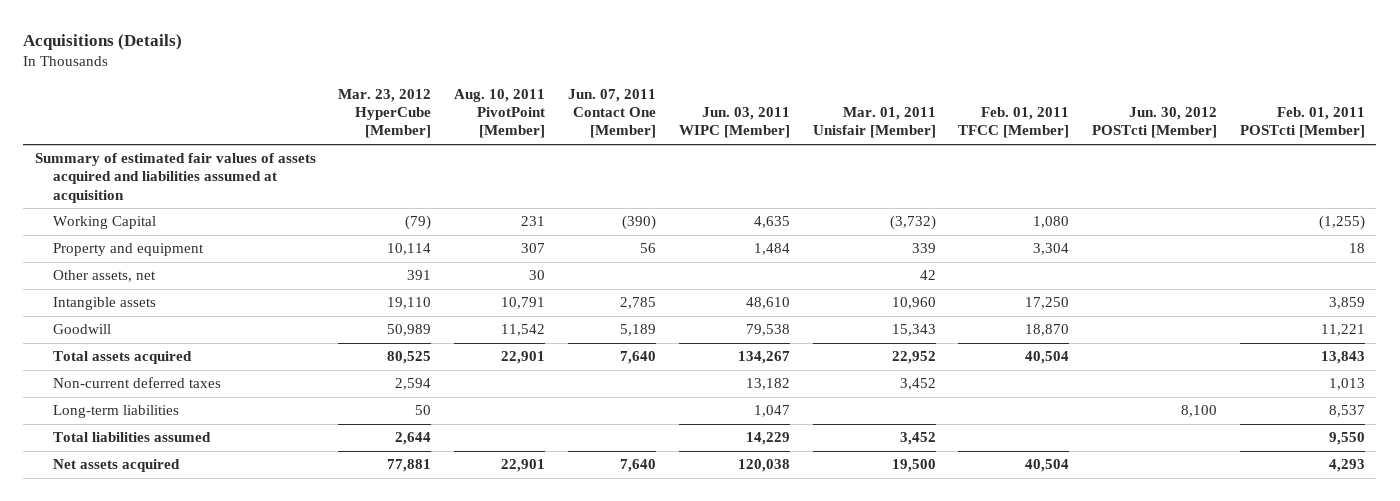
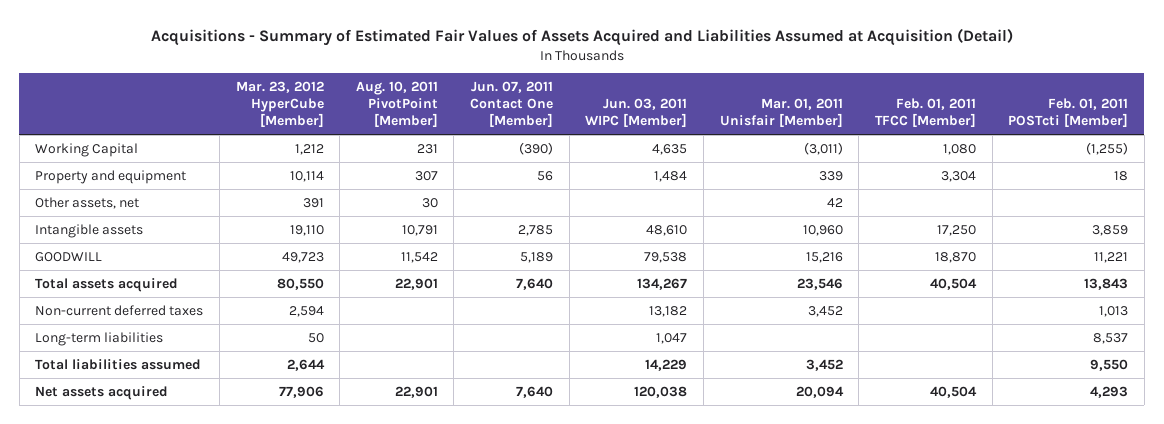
- Acquisitions (Details)
+ Acquisitions - Summary of Estimated Fair Values of Assets Acquired and Liabilities Assumed at Acquisition (Detail)
- | Mar. 23, 2012 HyperCube [Member] | Aug. 10, 2011 PivotPoint [Member] | Jun. 07, 2011 Contact One [Member] | Jun. 03, 2011 WIPC [Member] | Mar. 01, 2011 Unisfair [Member] | Feb. 01, 2011 TFCC [Member] | Jun. 30, 2012 POSTcti [Member] | Feb. 01, 2011 POSTcti [Member]
+ | Mar. 23, 2012 HyperCube [Member] | Aug. 10, 2011 PivotPoint [Member] | Jun. 07, 2011 Contact One [Member] | Jun. 03, 2011 WIPC [Member] | Mar. 01, 2011 Unisfair [Member] | Feb. 01, 2011 TFCC [Member] | Feb. 01, 2011 POSTcti [Member]
- Summary of estimated fair values of assets acquired and liabilities assumed at acquisition
- Working Capital | (79) | 231 | (390) | 4,635 | (3,732) | 1,080 | | (1,255)
+ Working Capital | 1,212 | 231 | (390) | 4,635 | (3,011) | 1,080 | (1,255)
- Goodwill | 50,989 | 11,542 | 5,189 | 79,538 | 15,343 | 18,870 | | 11,221
- Total assets acquired | 80,525 | 22,901 | 7,640 | 134,267 | 22,952 | 40,504 | | 13,843
+ GOODWILL | 49,723 | 11,542 | 5,189 | 79,538 | 15,216 | 18,870 | 11,221
+ Total assets acquired | 80,550 | 22,901 | 7,640 | 134,267 | 23,546 | 40,504 | 13,843
- Net assets acquired | 77,881 | 22,901 | 7,640 | 120,038 | 19,500 | 40,504 | | 4,293
+ Net assets acquired | 77,906 | 22,901 | 7,640 | 120,038 | 20,094 | 40,504 | 4,293

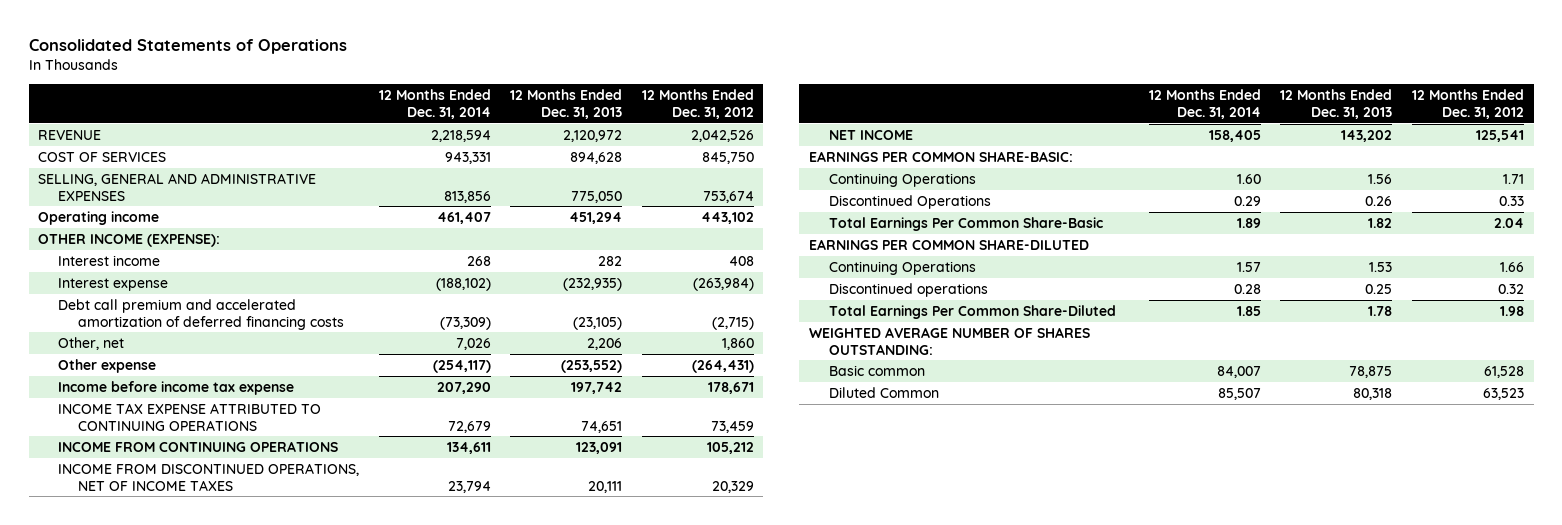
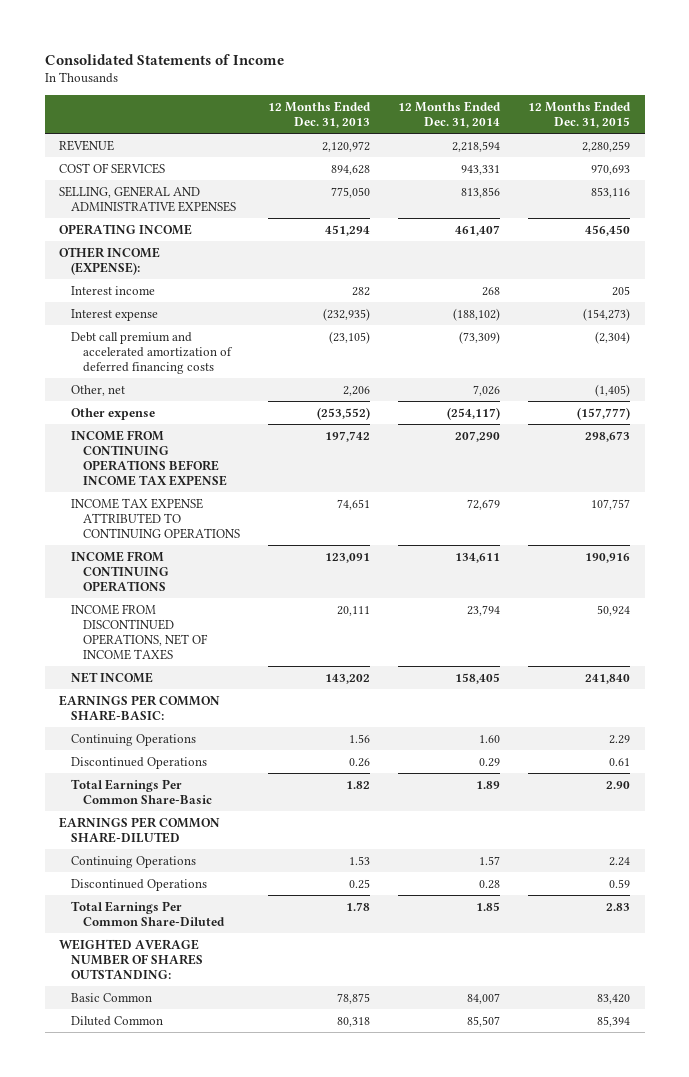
- Consolidated Statements of Operations
+ Consolidated Statements of Income
- | 12 Months Ended Dec. 31, 2014 | 12 Months Ended Dec. 31, 2013 | 12 Months Ended Dec. 31, 2012
+ | 12 Months Ended Dec. 31, 2013 | 12 Months Ended Dec. 31, 2014 | 12 Months Ended Dec. 31, 2015
- Operating income | 461,407 | 451,294 | 443,102
+ OPERATING INCOME | 451,294 | 461,407 | 456,450
- Income before income tax expense | 207,290 | 197,742 | 178,671
+ INCOME FROM CONTINUING OPERATIONS BEFORE INCOME TAX EXPENSE | 197,742 | 207,290 | 298,673
- Discontinued operations | 0.28 | 0.25 | 0.32
+ Discontinued Operations | 0.25 | 0.28 | 0.59
- Basic common | 84,007 | 78,875 | 61,528
+ Basic Common | 78,875 | 84,007 | 83,420

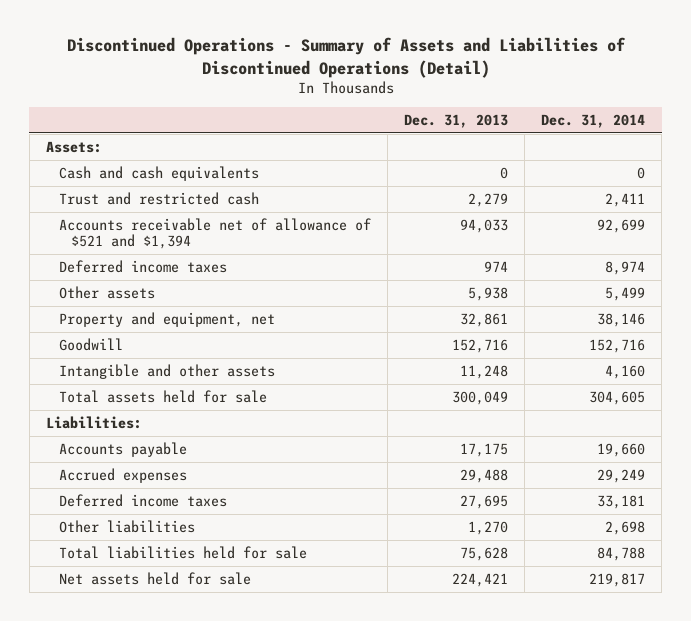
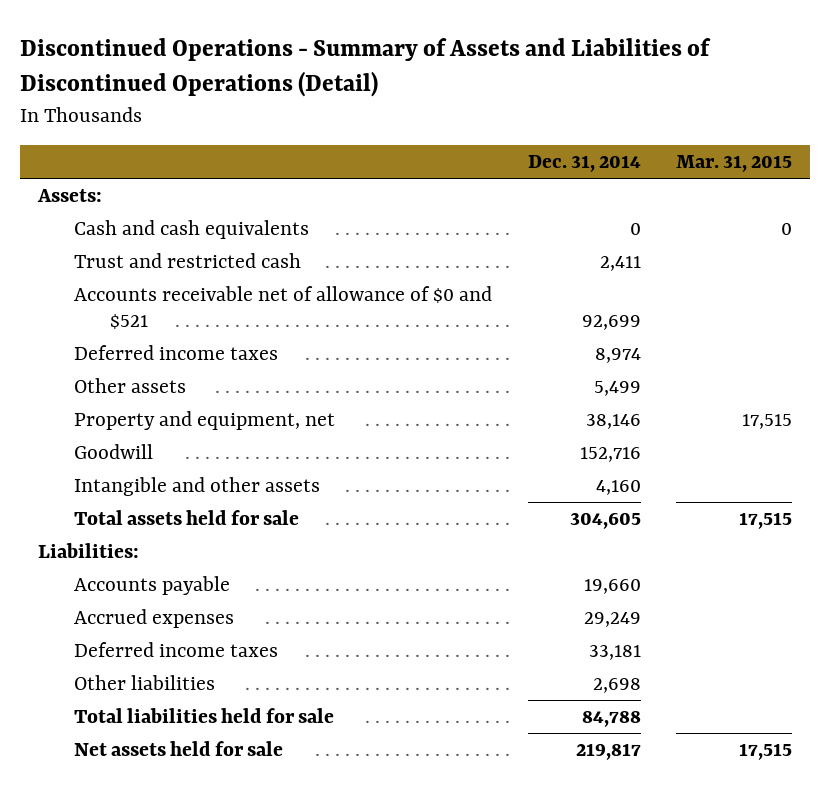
- | Dec. 31, 2013 | Dec. 31, 2014
+ | Dec. 31, 2014 | Mar. 31, 2015
- Accounts receivable net of allowance of $521 and $1,394 | 94,033 | 92,699
+ Accounts receivable net of allowance of $0 and $521 | 92,699 |

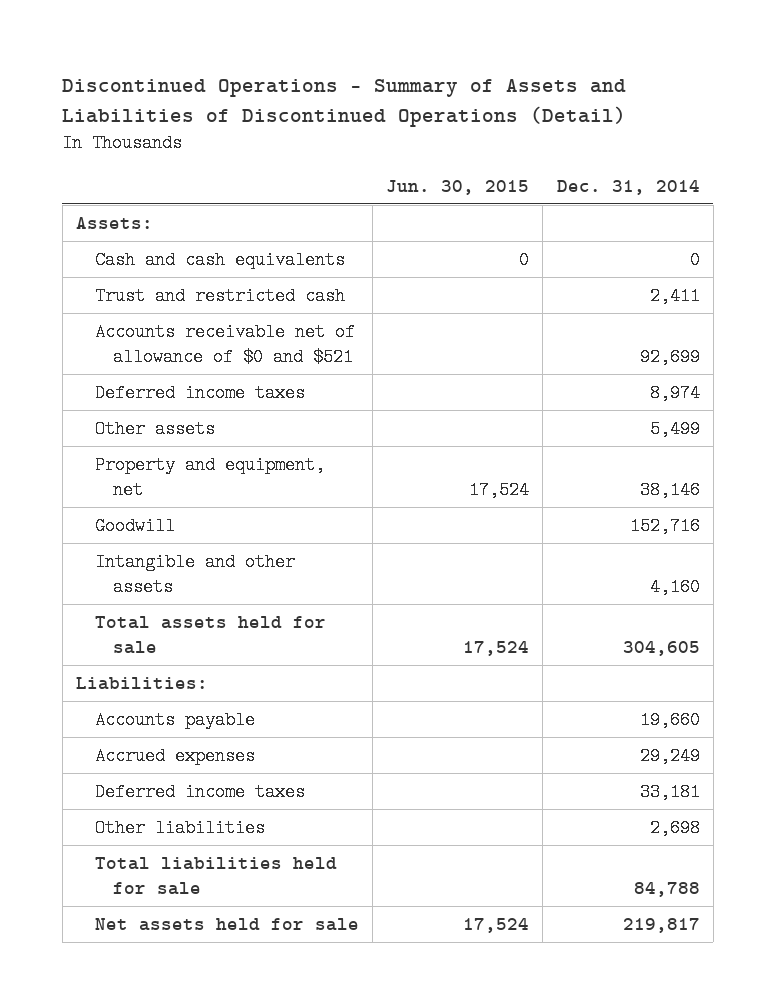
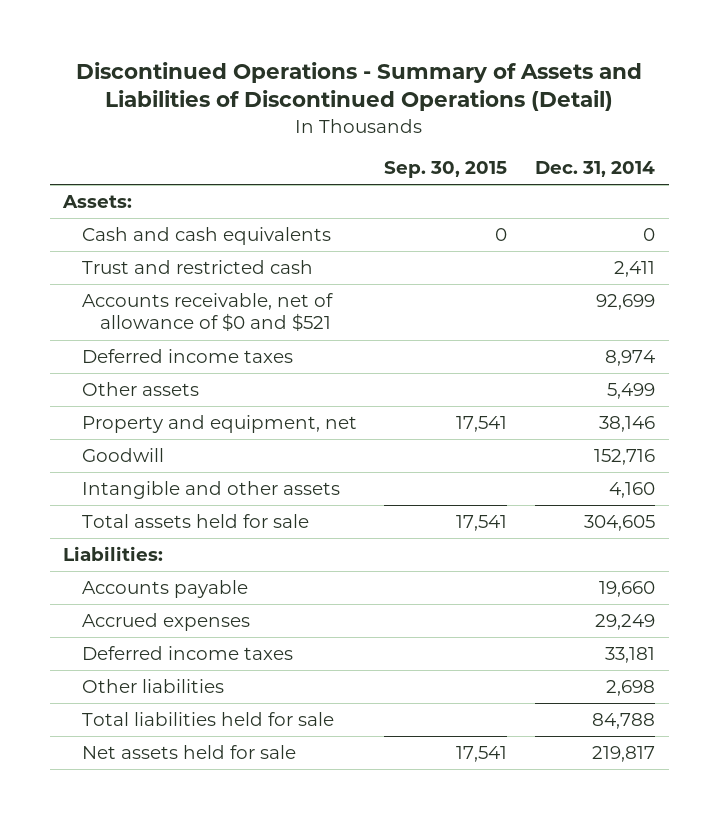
- | Jun. 30, 2015 | Dec. 31, 2014
+ | Sep. 30, 2015 | Dec. 31, 2014
- Accounts receivable net of allowance of $0 and $521 | | 92,699
+ Accounts receivable, net of allowance of $0 and $521 | | 92,699

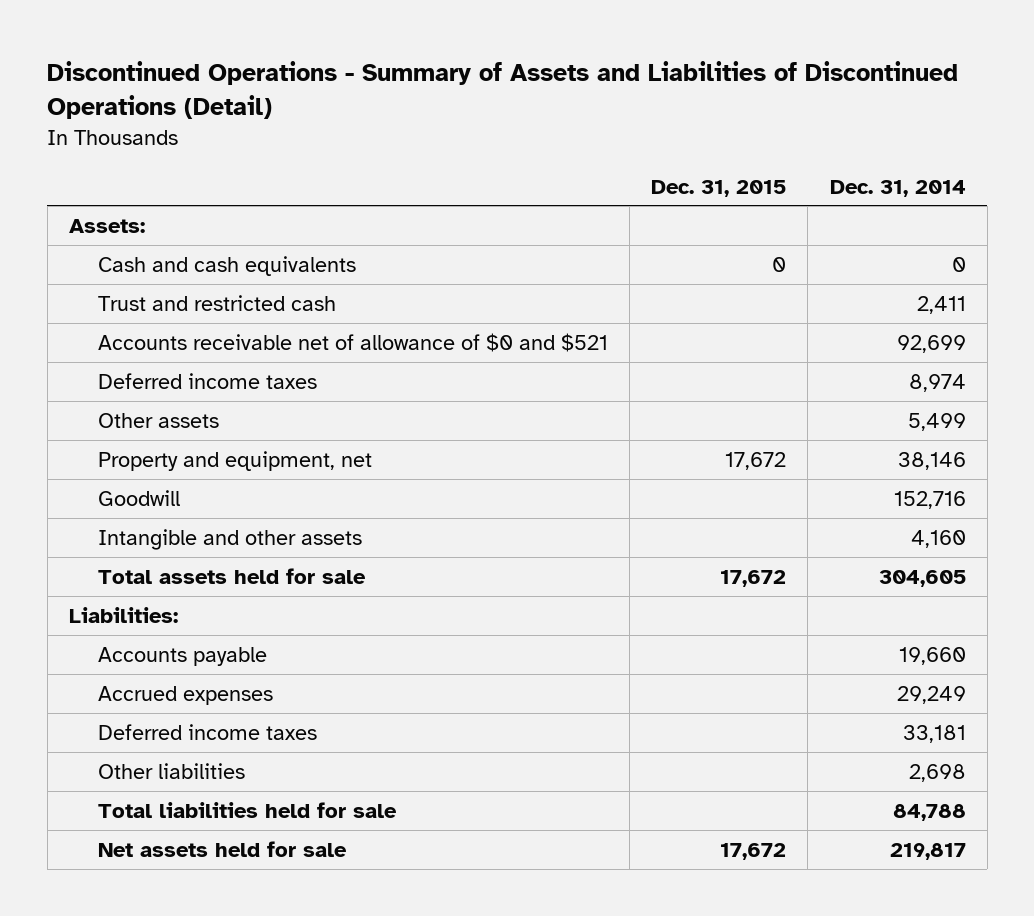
- | Sep. 30, 2015 | Dec. 31, 2014
+ | Dec. 31, 2015 | Dec. 31, 2014
- Accounts receivable, net of allowance of $0 and $521 | | 92,699
+ Accounts receivable net of allowance of $0 and $521 | | 92,699

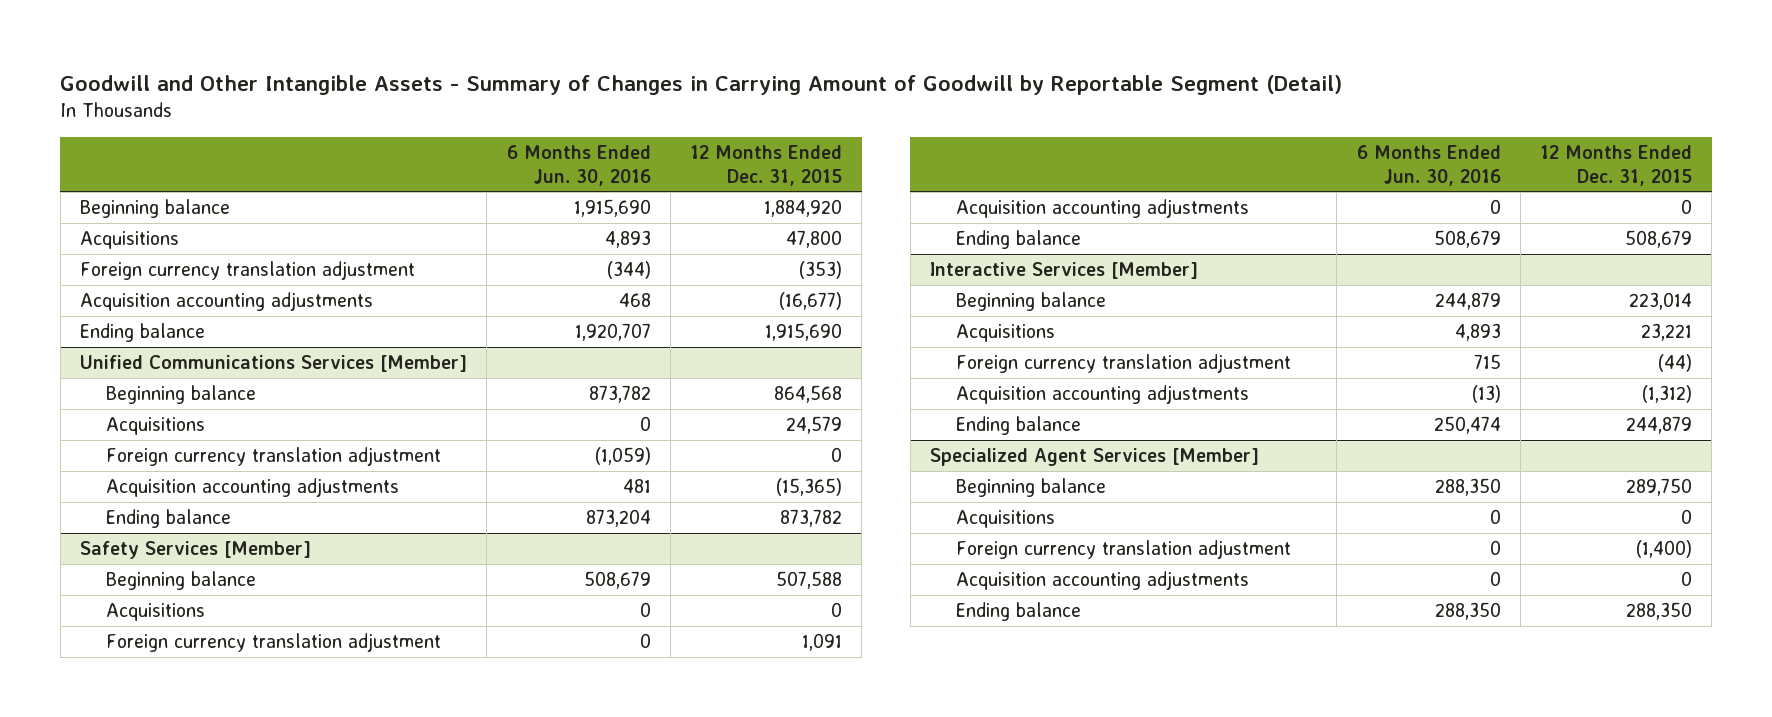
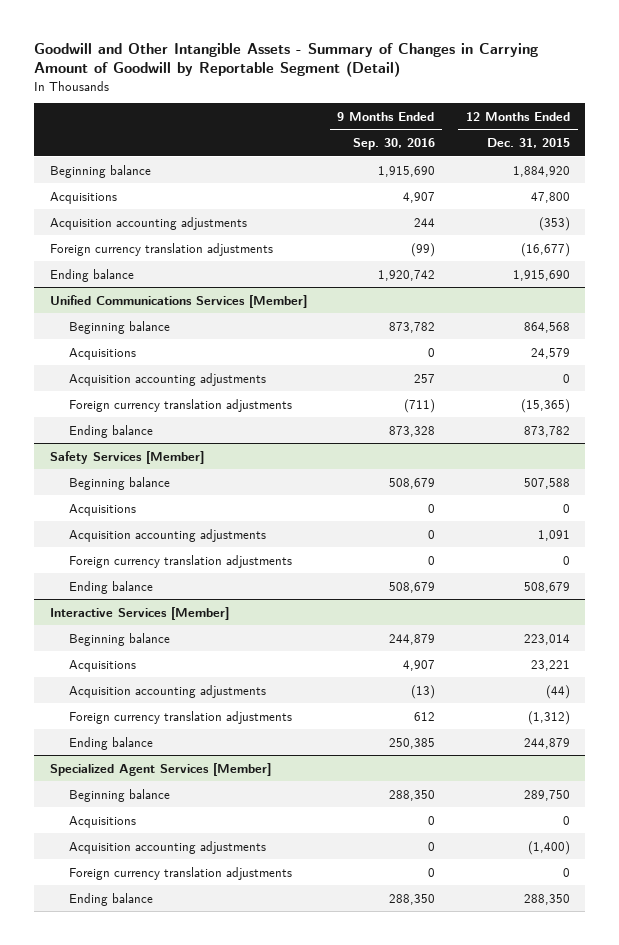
- | 6 Months Ended Jun. 30, 2016 | 12 Months Ended Dec. 31, 2015
+ | 9 Months Ended Sep. 30, 2016 | 12 Months Ended Dec. 31, 2015
- Foreign currency translation adjustment | (344) | (353)
- Acquisition accounting adjustments | 468 | (16,677)
+ Acquisition accounting adjustments | 244 | (353)
+ Foreign currency translation adjustments | (99) | (16,677)
@ Unified Communications Services [Member]
- Foreign currency translation adjustment | (1,059) | 0
- Acquisition accounting adjustments | 481 | (15,365)
+ Acquisition accounting adjustments | 257 | 0
+ Foreign currency translation adjustments | (711) | (15,365)
@ Safety Services [Member]
- Foreign currency translation adjustment | 0 | 1,091
- Acquisition accounting adjustments | 0 | 0
+ Acquisition accounting adjustments | 0 | 1,091
+ Foreign currency translation adjustments | 0 | 0
@ Interactive Services [Member]
- Foreign currency translation adjustment | 715 | (44)
- Acquisition accounting adjustments | (13) | (1,312)
+ Acquisition accounting adjustments | (13) | (44)
+ Foreign currency translation adjustments | 612 | (1,312)
@ Specialized Agent Services [Member]
- Foreign currency translation adjustment | 0 | (1,400)
- Acquisition accounting adjustments | 0 | 0
+ Acquisition accounting adjustments | 0 | (1,400)
+ Foreign currency translation adjustments | 0 | 0

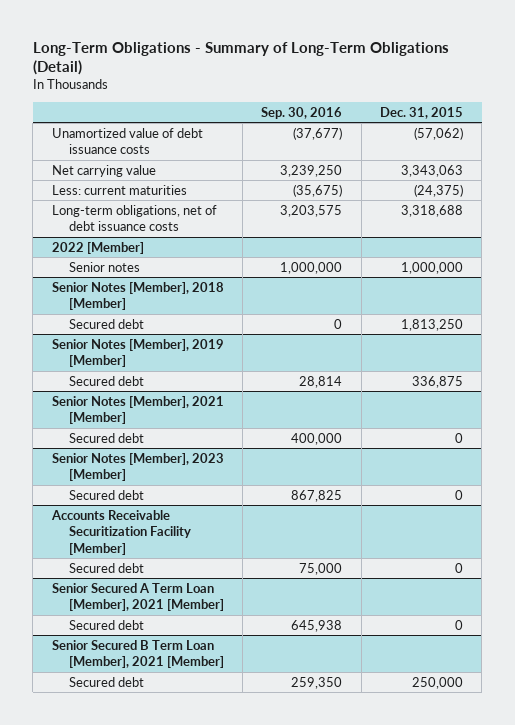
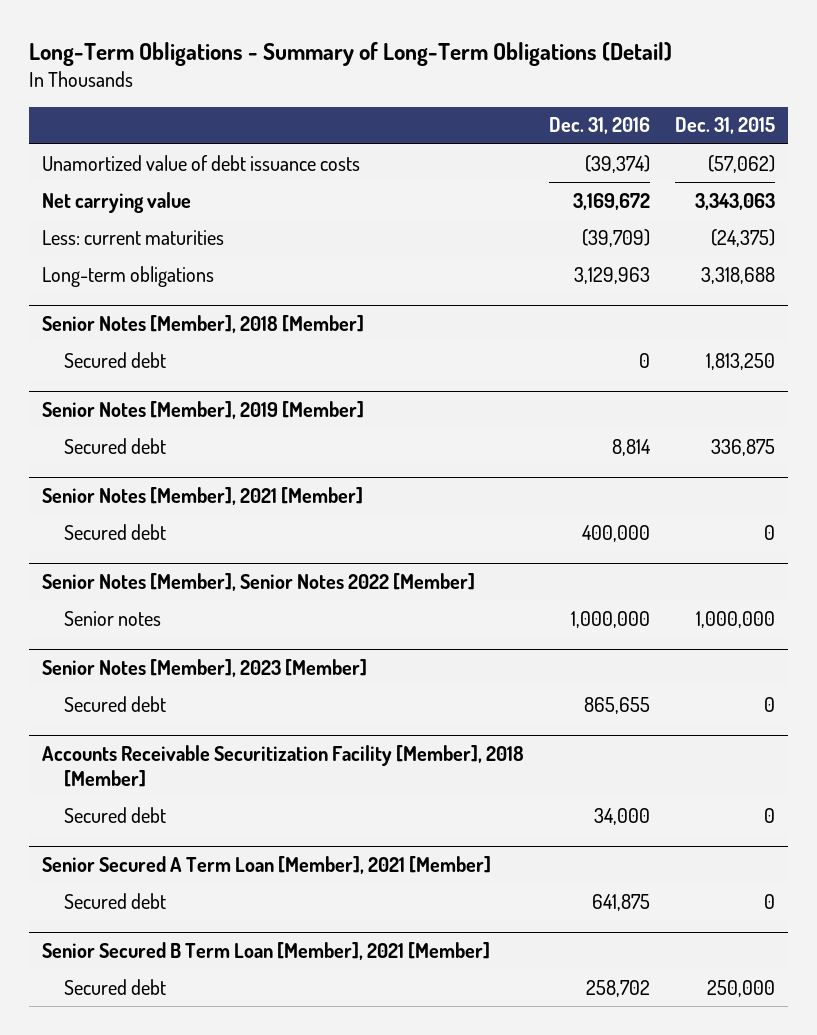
- | Sep. 30, 2016 | Dec. 31, 2015
+ | Dec. 31, 2016 | Dec. 31, 2015
- Long-term obligations, net of debt issuance costs | 3,203,575 | 3,318,688
- 2022 [Member]
- Senior notes | 1,000,000 | 1,000,000
+ Long-term obligations | 3,129,963 | 3,318,688
+ Senior Notes [Member], Senior Notes 2022 [Member]
+ Senior notes | 1,000,000 | 1,000,000
- Accounts Receivable Securitization Facility [Member]
+ Accounts Receivable Securitization Facility [Member], 2018 [Member]

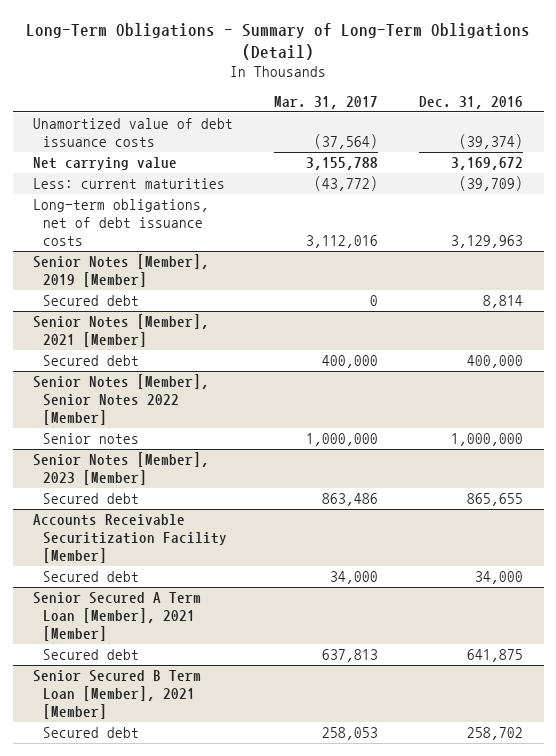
- | Dec. 31, 2016 | Dec. 31, 2015
+ | Mar. 31, 2017 | Dec. 31, 2016
- Long-term obligations | 3,129,963 | 3,318,688
- Senior Notes [Member], 2018 [Member]
- Secured debt | 0 | 1,813,250
+ Long-term obligations, net of debt issuance costs | 3,112,016 | 3,129,963
- Accounts Receivable Securitization Facility [Member], 2018 [Member]
+ Accounts Receivable Securitization Facility [Member]

